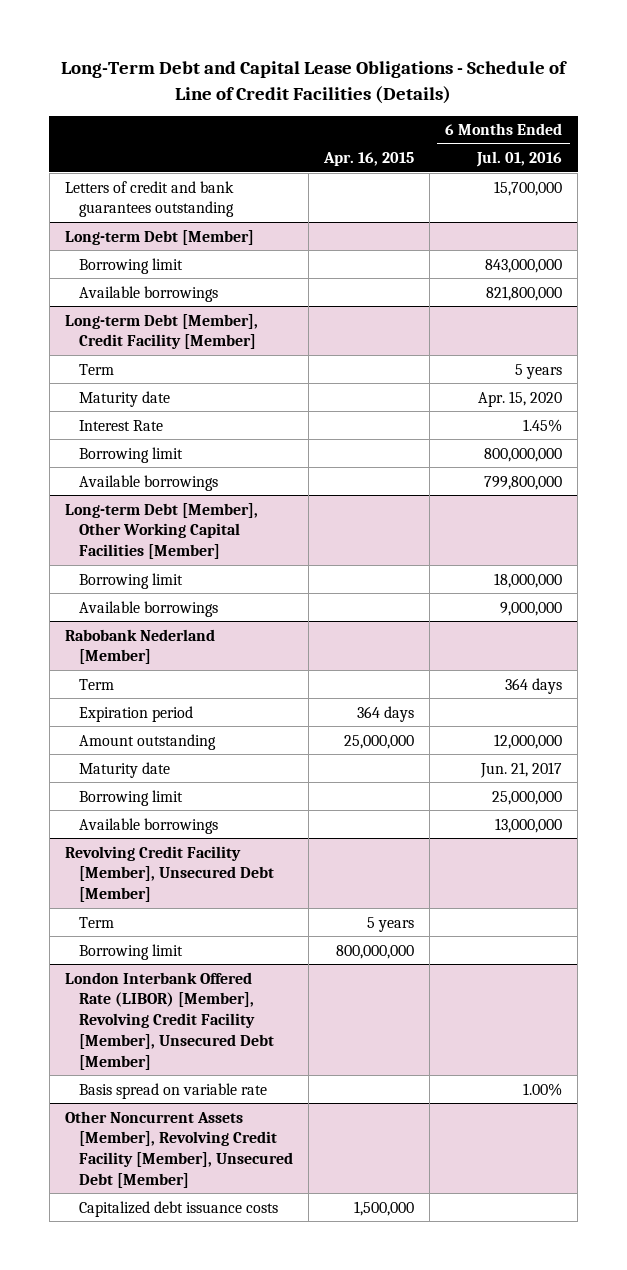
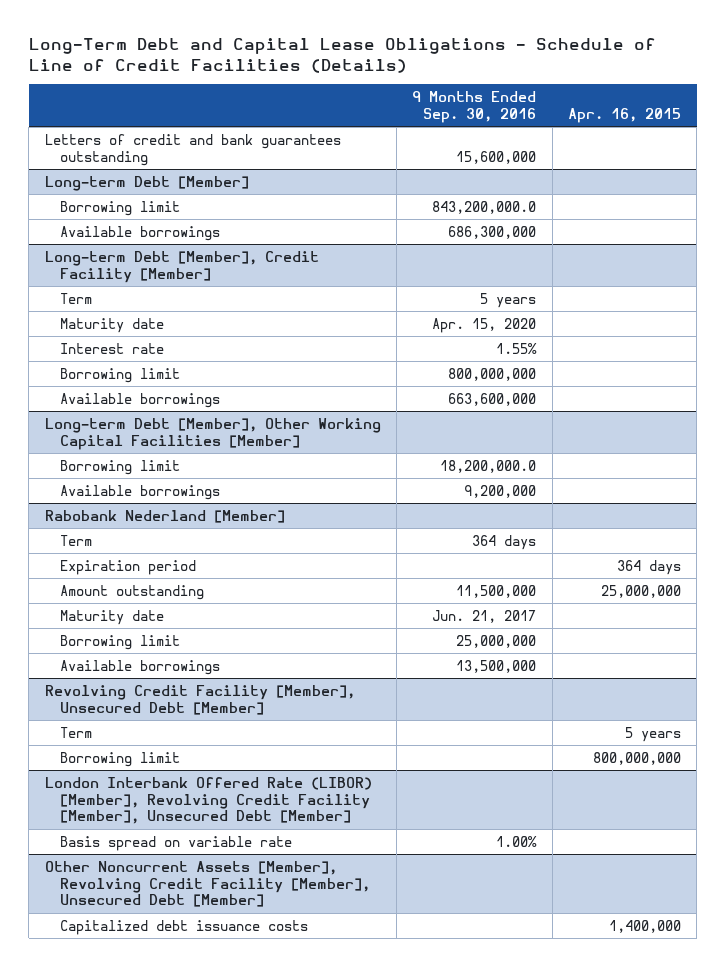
- | Apr. 16, 2015 | 6 Months Ended Jul. 01, 2016
+ | 9 Months Ended Sep. 30, 2016 | Apr. 16, 2015
@ Long-term Debt [Member], Credit Facility [Member]
- Interest Rate | | 1.45%
+ Interest rate | 1.55% |
@ Other Noncurrent Assets [Member], Revolving Credit Facility [Member], Unsecured Debt [Member]
- Capitalized debt issuance costs | 1,500,000 |
+ Capitalized debt issuance costs | | 1,400,000

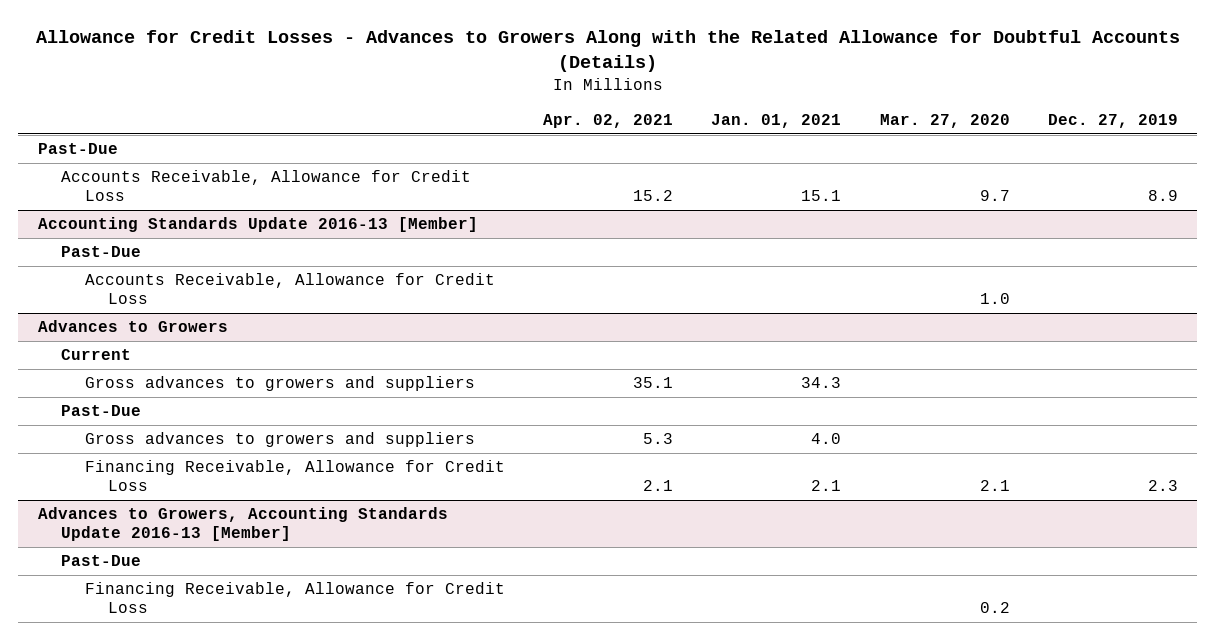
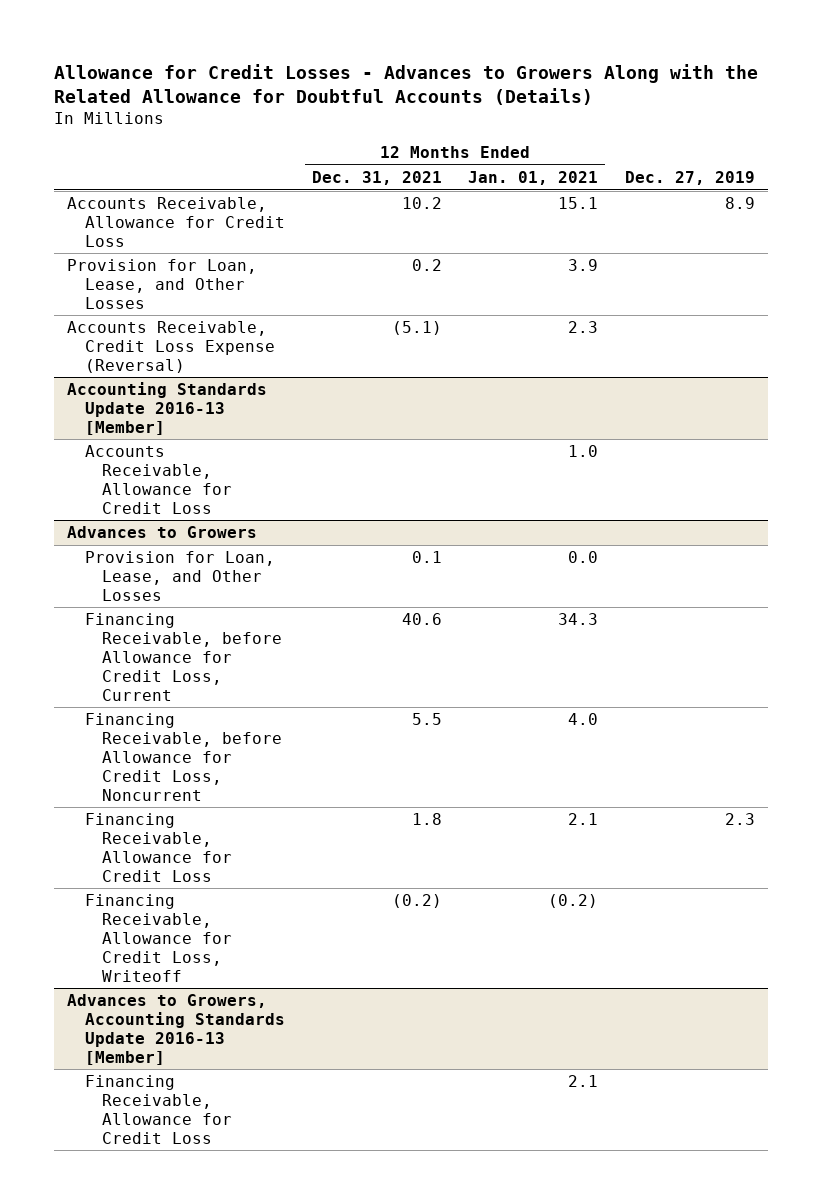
- | Apr. 02, 2021 | Jan. 01, 2021 | Mar. 27, 2020 | Dec. 27, 2019
+ | 12 Months Ended Dec. 31, 2021 | 12 Months Ended Jan. 01, 2021 | Dec. 27, 2019
- Past-Due
+ Provision for Loan, Lease, and Other Losses | 0.2 | 3.9 |
+ Accounts Receivable, Credit Loss Expense (Reversal) | (5.1) | 2.3 |
@ Accounting Standards Update 2016-13 [Member]
- Past-Due
@ Advances to Growers
- Current
- Gross advances to growers and suppliers | 35.1 | 34.3 | |
- Past-Due
- Gross advances to growers and suppliers | 5.3 | 4.0 | |
+ Provision for Loan, Lease, and Other Losses | 0.1 | 0.0 |
+ Financing Receivable, before Allowance for Credit Loss, Current | 40.6 | 34.3 |
+ Financing Receivable, before Allowance for Credit Loss, Noncurrent | 5.5 | 4.0 |
+ Financing Receivable, Allowance for Credit Loss, Writeoff | (0.2) | (0.2) |
@ Advances to Growers, Accounting Standards Update 2016-13 [Member]
- Past-Due

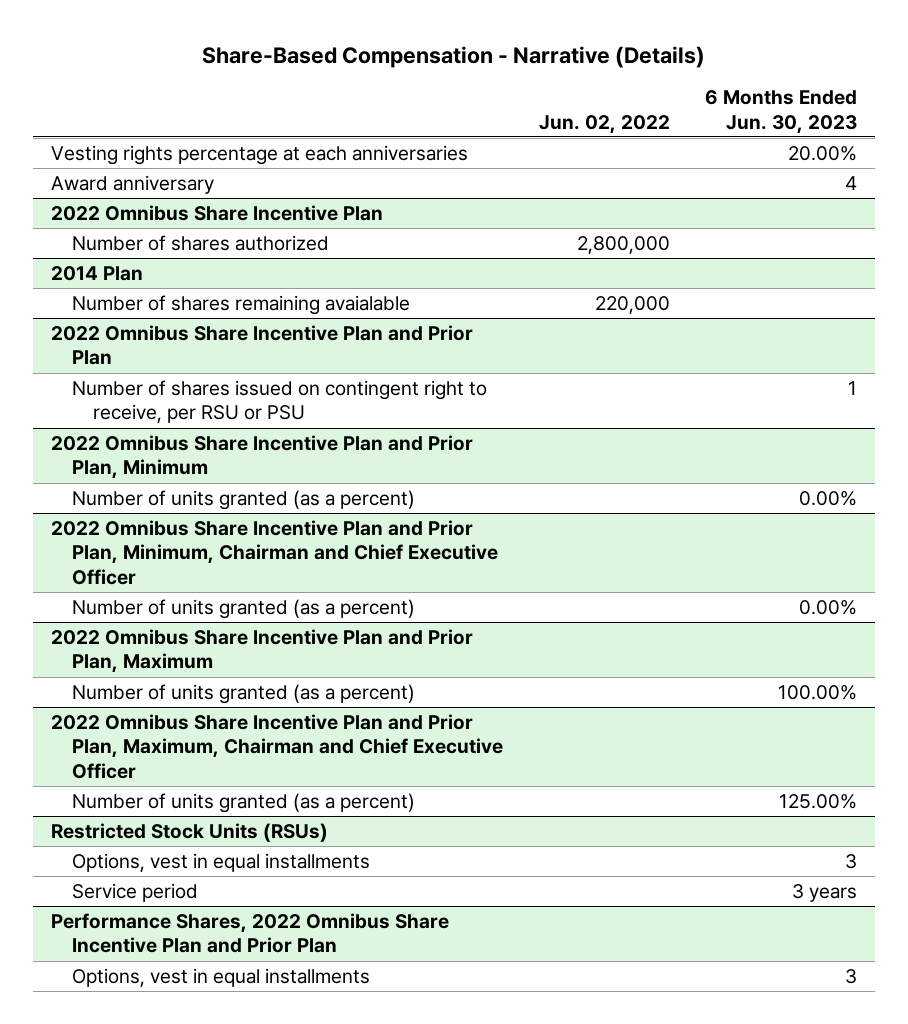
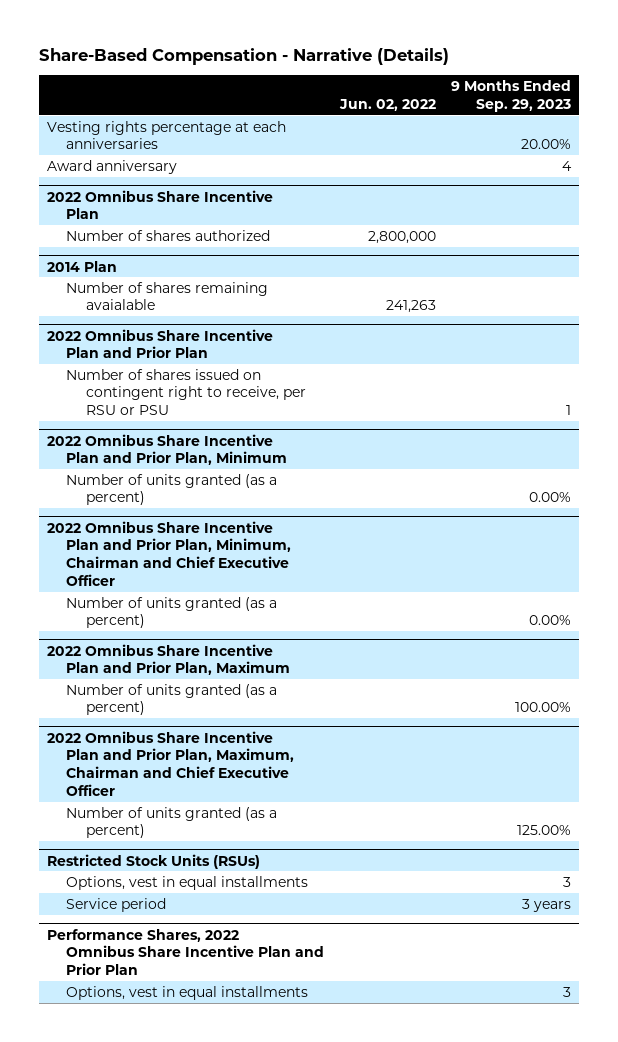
- | Jun. 02, 2022 | 6 Months Ended Jun. 30, 2023
+ | Jun. 02, 2022 | 9 Months Ended Sep. 29, 2023
@ 2014 Plan
- Number of shares remaining avaialable | 220,000 |
+ Number of shares remaining avaialable | 241,263 |

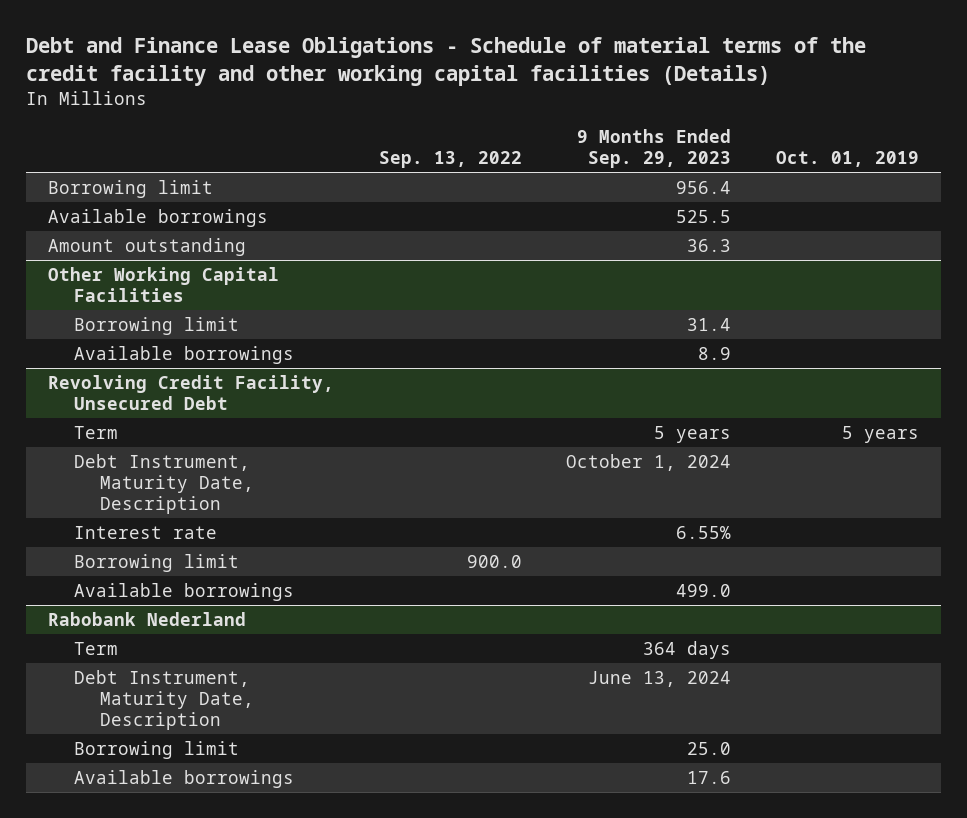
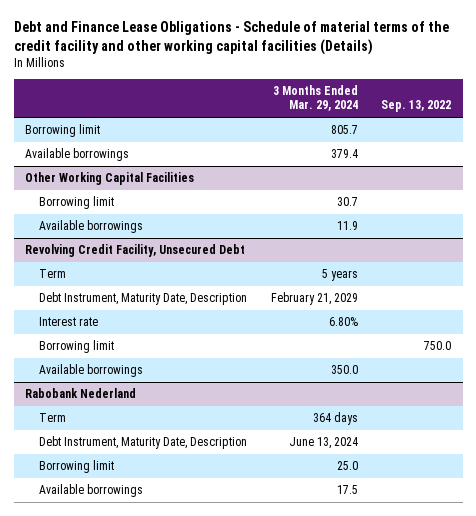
- | Sep. 13, 2022 | 9 Months Ended Sep. 29, 2023 | Oct. 01, 2019
+ | 3 Months Ended Mar. 29, 2024 | Sep. 13, 2022
- Amount outstanding | | 36.3 |
@ Revolving Credit Facility, Unsecured Debt
- Borrowing limit | 900.0 | |
+ Borrowing limit | | 750.0

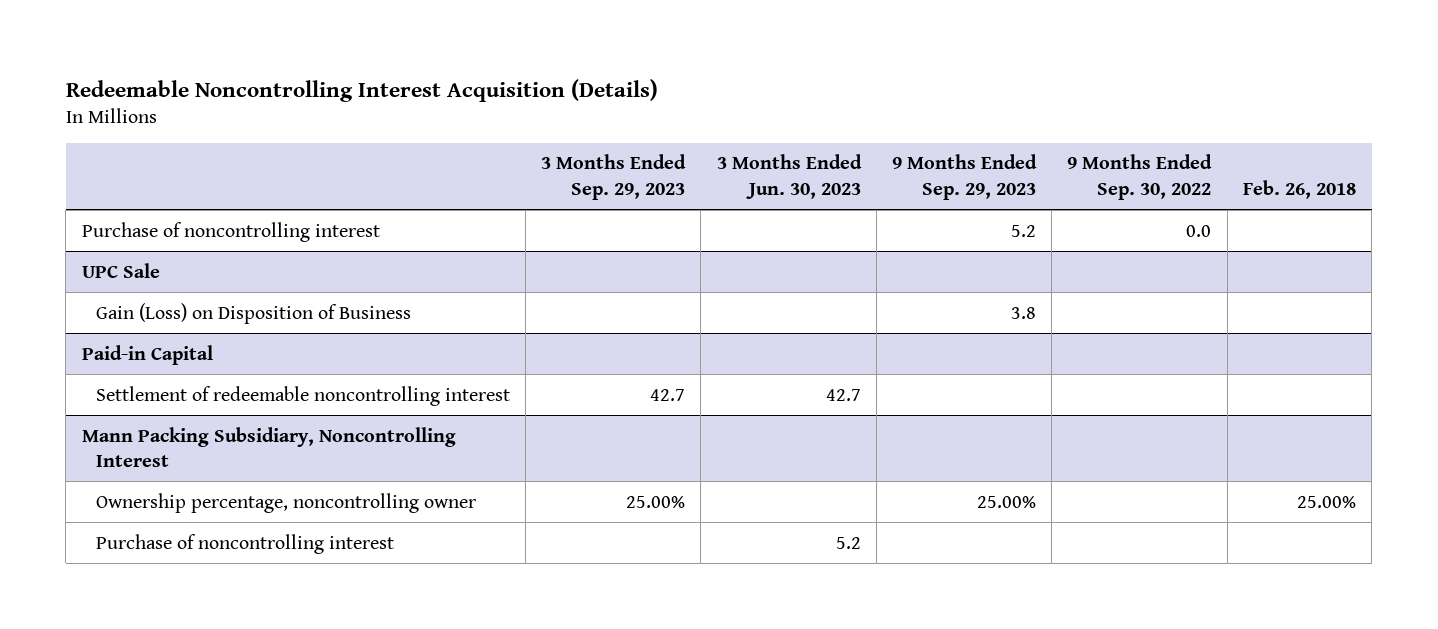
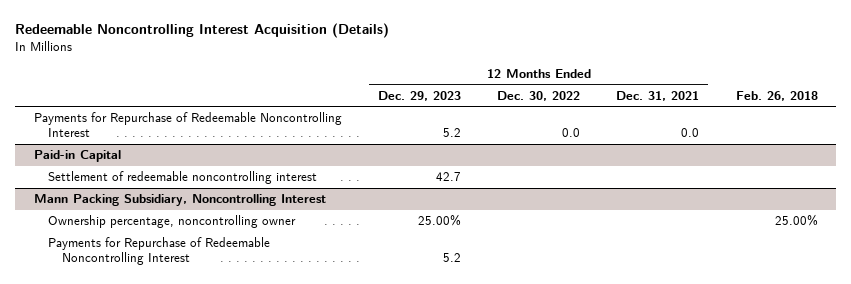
- | 3 Months Ended Sep. 29, 2023 | 3 Months Ended Jun. 30, 2023 | 9 Months Ended Sep. 29, 2023 | 9 Months Ended Sep. 30, 2022 | Feb. 26, 2018
+ | 12 Months Ended Dec. 29, 2023 | 12 Months Ended Dec. 30, 2022 | 12 Months Ended Dec. 31, 2021 | Feb. 26, 2018
- Purchase of noncontrolling interest | | | 5.2 | 0.0 |
- UPC Sale
- Gain (Loss) on Disposition of Business | | | 3.8 | |
+ Payments for Repurchase of Redeemable Noncontrolling Interest | 5.2 | 0.0 | 0.0 |
@ Mann Packing Subsidiary, Noncontrolling Interest
- Purchase of noncontrolling interest | | 5.2 | | |
+ Payments for Repurchase of Redeemable Noncontrolling Interest | 5.2 | | |

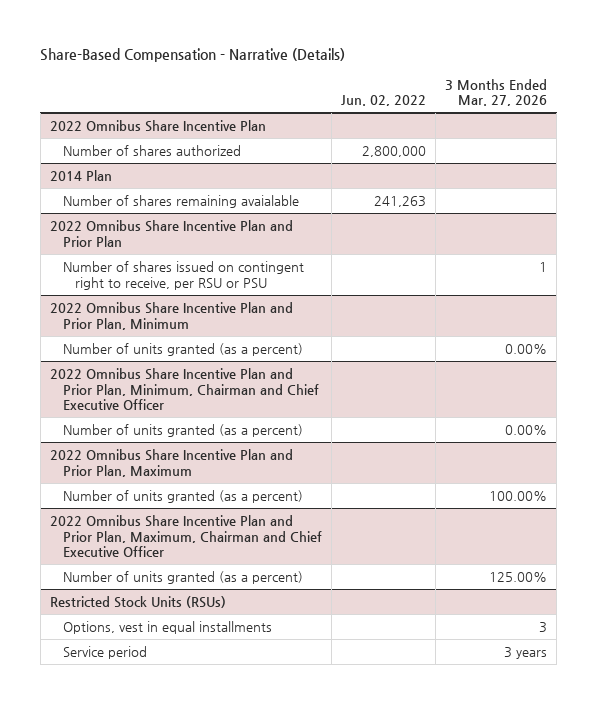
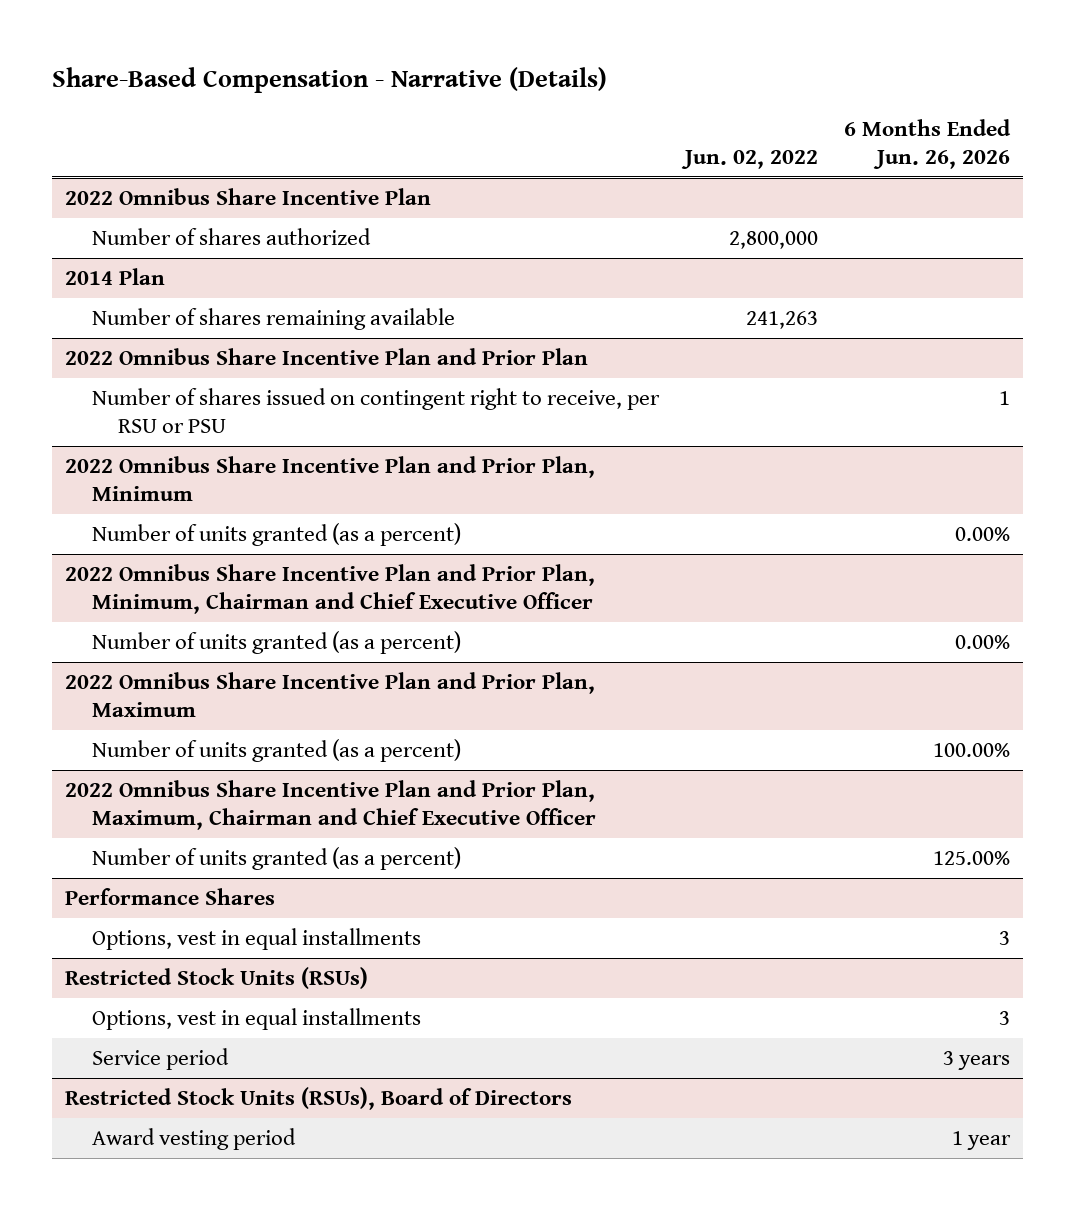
- | Jun. 02, 2022 | 3 Months Ended Mar. 27, 2026
+ | Jun. 02, 2022 | 6 Months Ended Jun. 26, 2026
@ 2014 Plan
- Number of shares remaining avaialable | 241,263 |
+ Number of shares remaining available | 241,263 |
+ Performance Shares
+ Options, vest in equal installments | | 3
+ Restricted Stock Units (RSUs), Board of Directors
+ Award vesting period | | 1 year

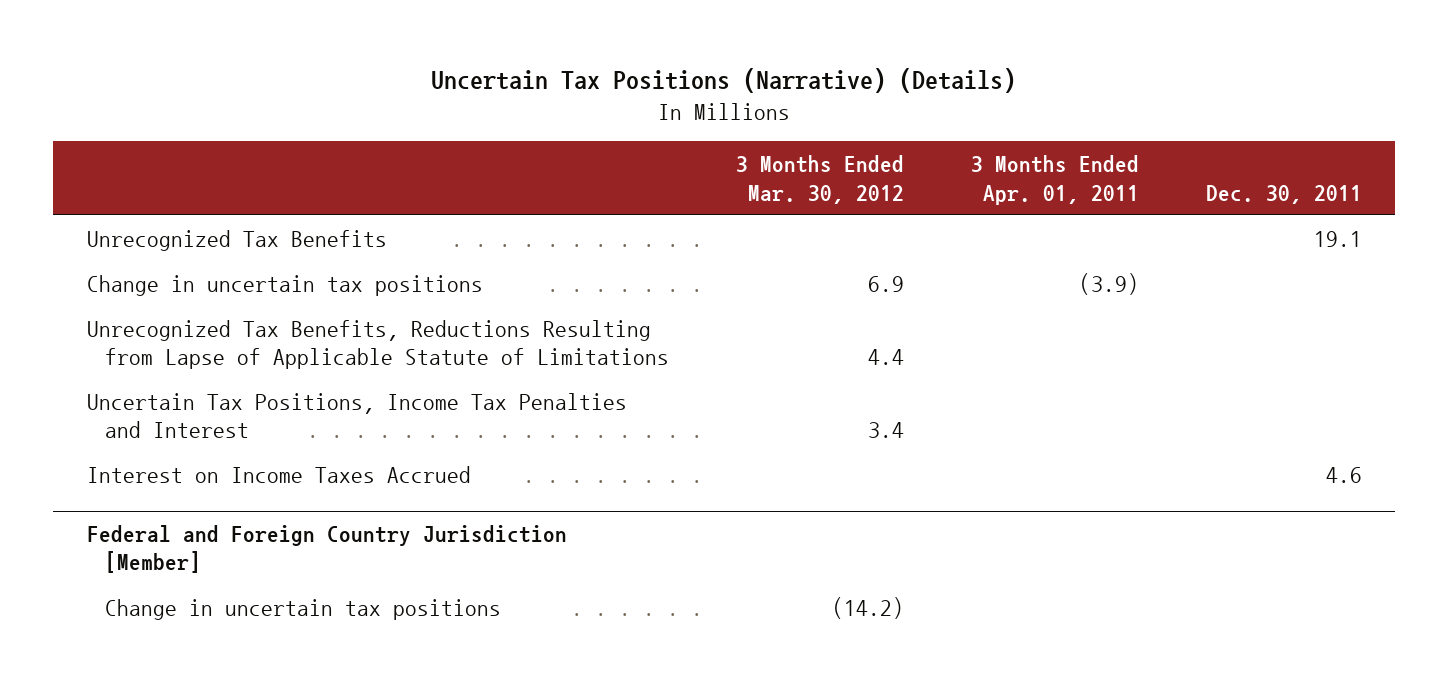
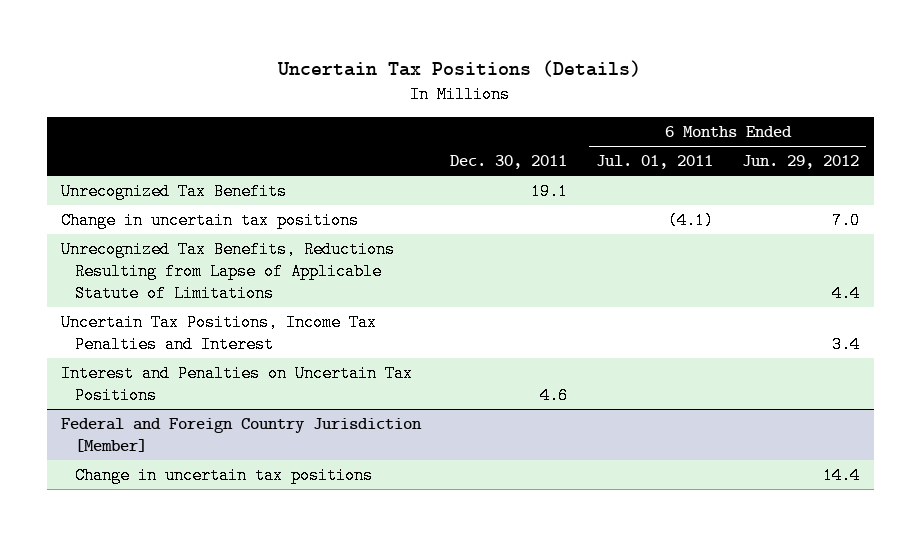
- Uncertain Tax Positions (Narrative) (Details)
+ Uncertain Tax Positions (Details)
- | 3 Months Ended Mar. 30, 2012 | 3 Months Ended Apr. 01, 2011 | Dec. 30, 2011
+ | Dec. 30, 2011 | 6 Months Ended Jul. 01, 2011 | 6 Months Ended Jun. 29, 2012
- Interest on Income Taxes Accrued | | | 4.6
+ Interest and Penalties on Uncertain Tax Positions | 4.6 | |

